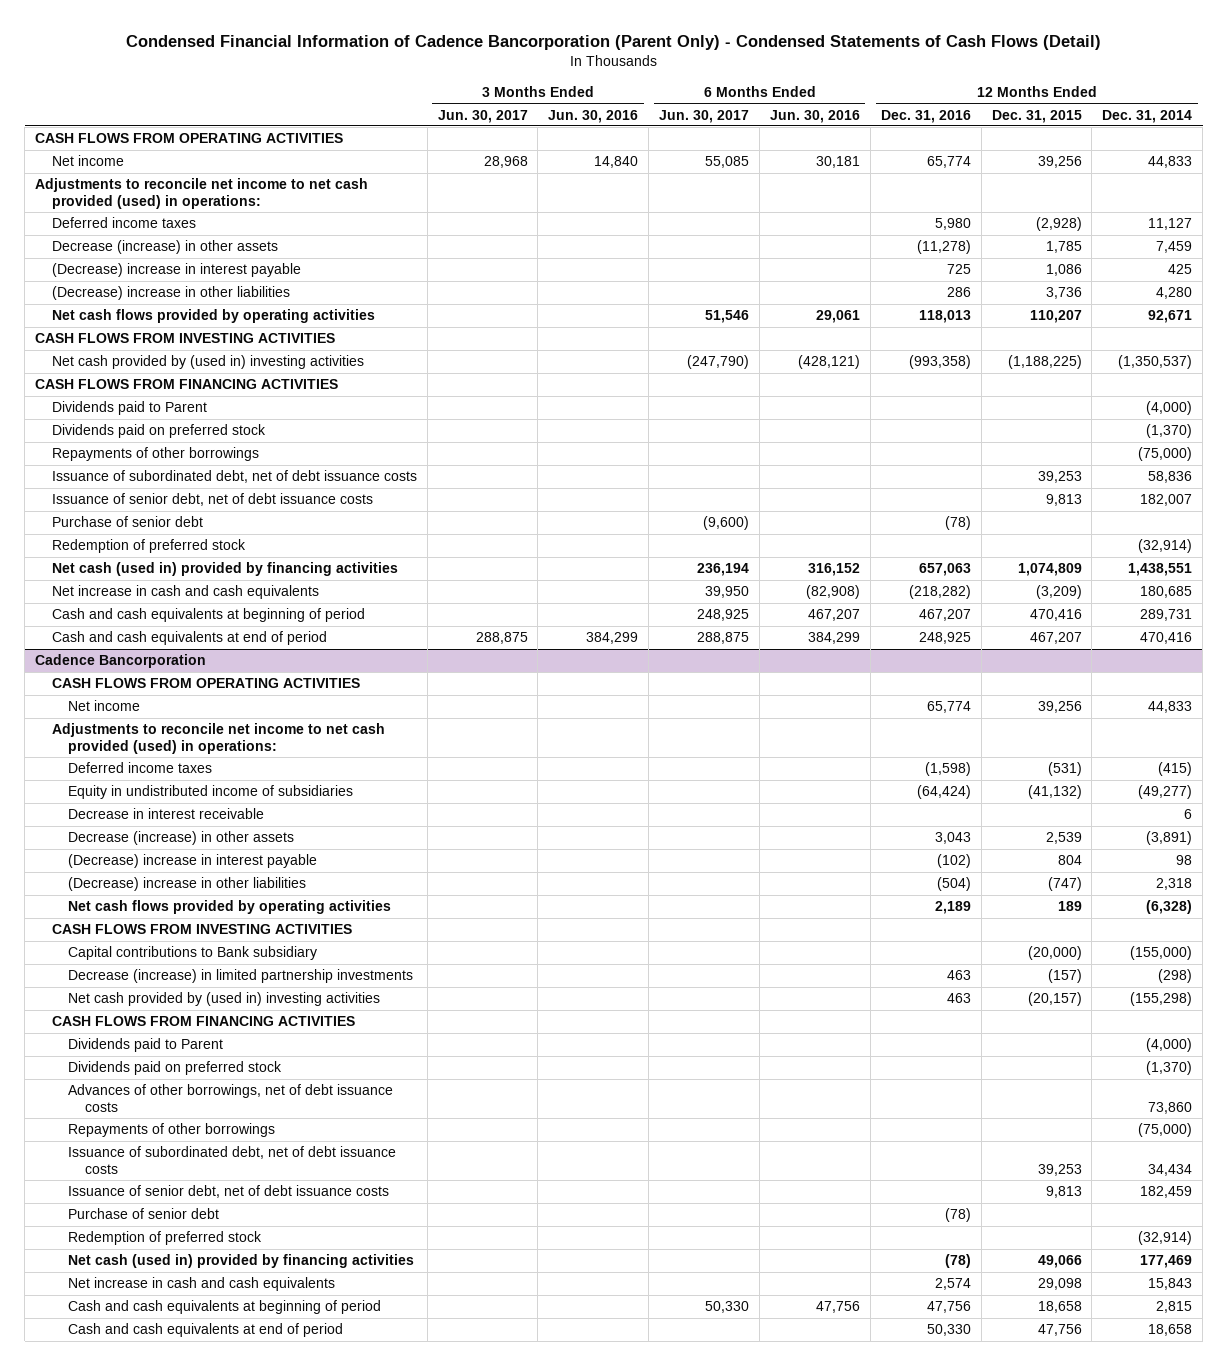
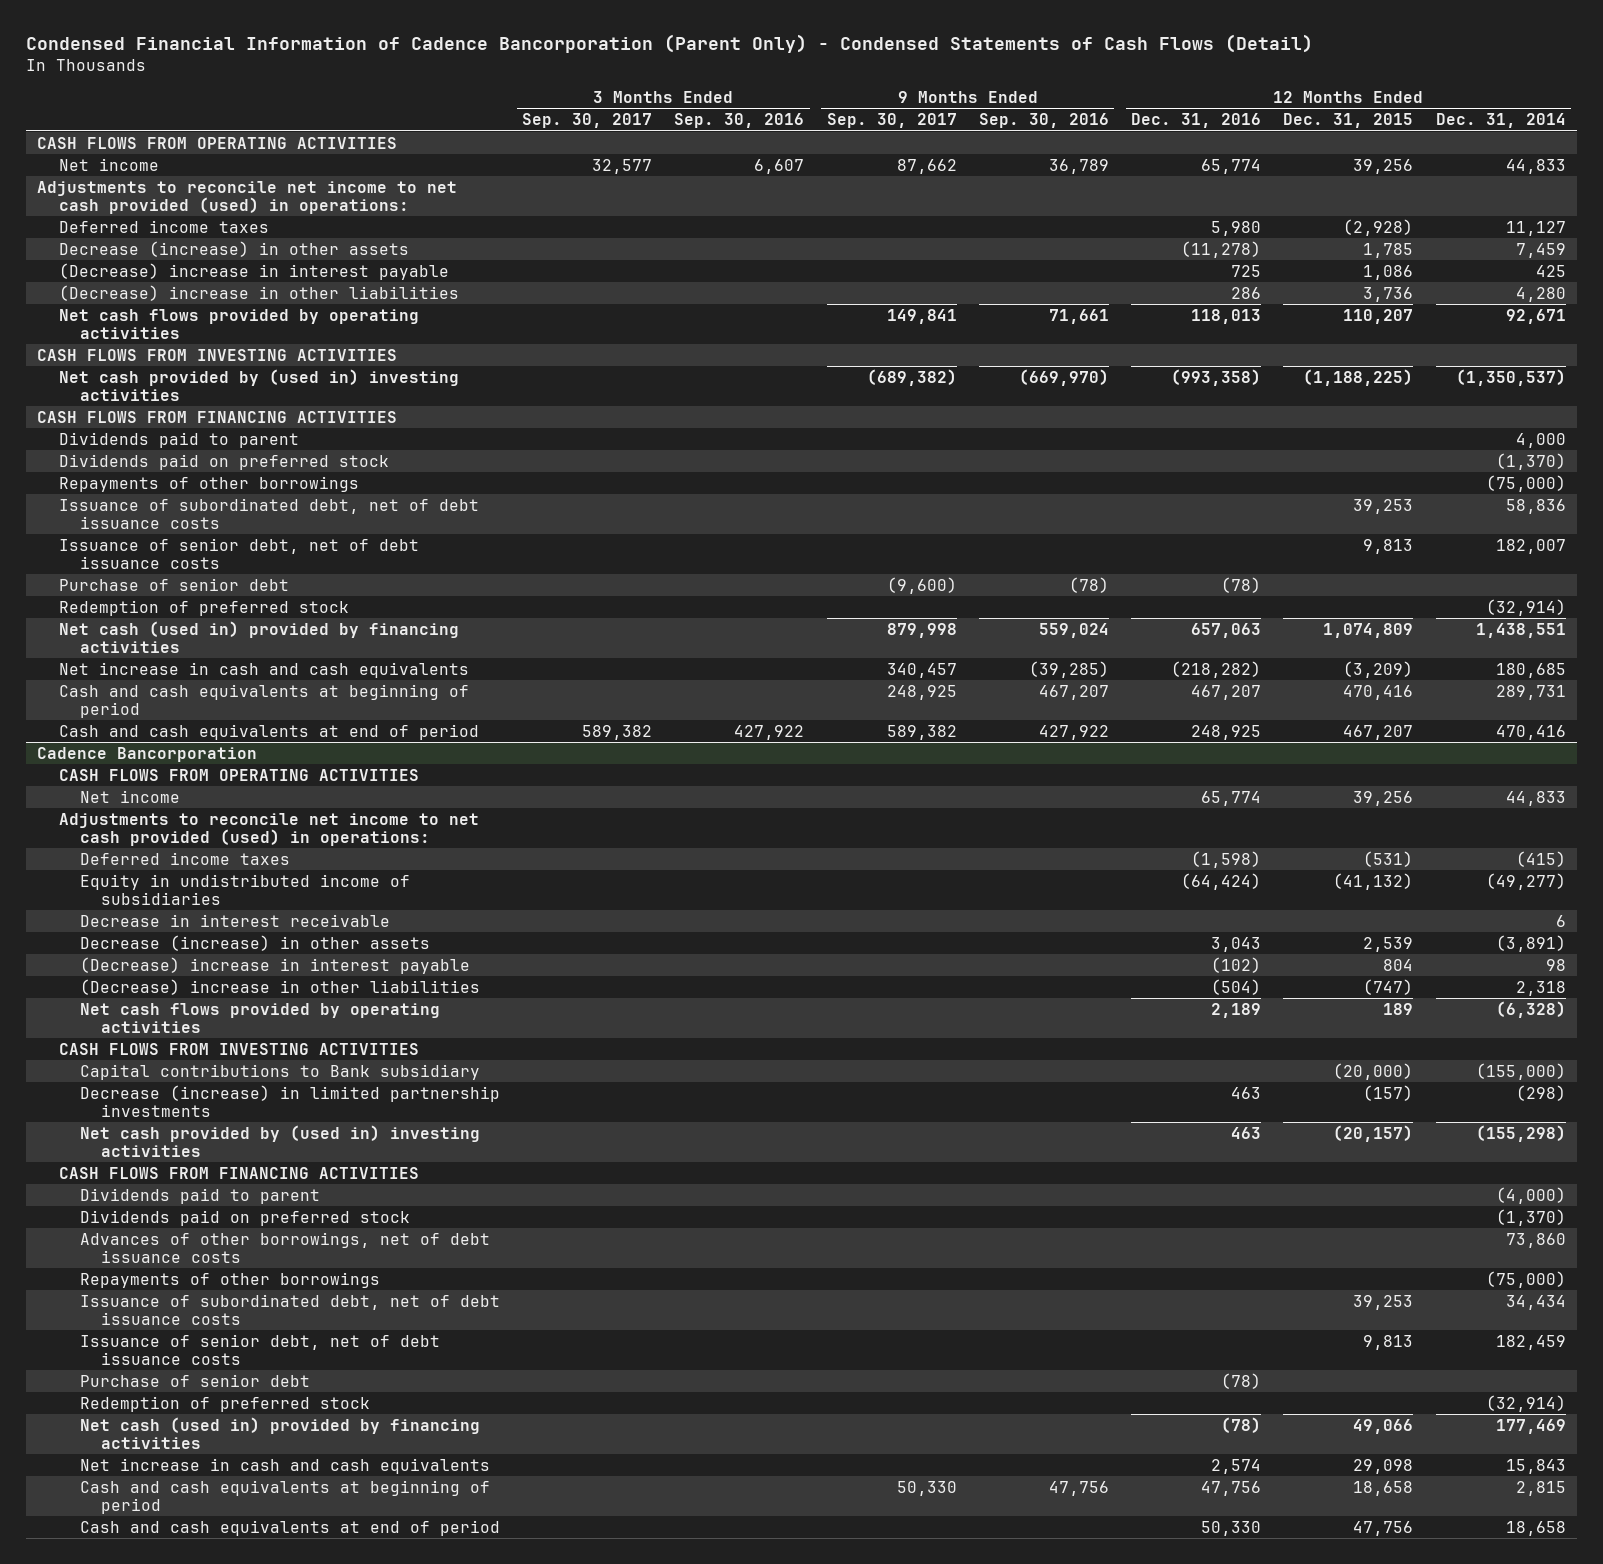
- | 3 Months Ended Jun. 30, 2017 | 3 Months Ended Jun. 30, 2016 | 6 Months Ended Jun. 30, 2017 | 6 Months Ended Jun. 30, 2016 | 12 Months Ended Dec. 31, 2016 | 12 Months Ended Dec. 31, 2015 | 12 Months Ended Dec. 31, 2014
+ | 3 Months Ended Sep. 30, 2017 | 3 Months Ended Sep. 30, 2016 | 9 Months Ended Sep. 30, 2017 | 9 Months Ended Sep. 30, 2016 | 12 Months Ended Dec. 31, 2016 | 12 Months Ended Dec. 31, 2015 | 12 Months Ended Dec. 31, 2014
- Dividends paid to Parent | | | | | | | (4,000)
+ Dividends paid to parent | | | | | | | 4,000
@ Cadence Bancorporation
- Dividends paid to Parent | | | | | | | (4,000)
+ Dividends paid to parent | | | | | | | (4,000)

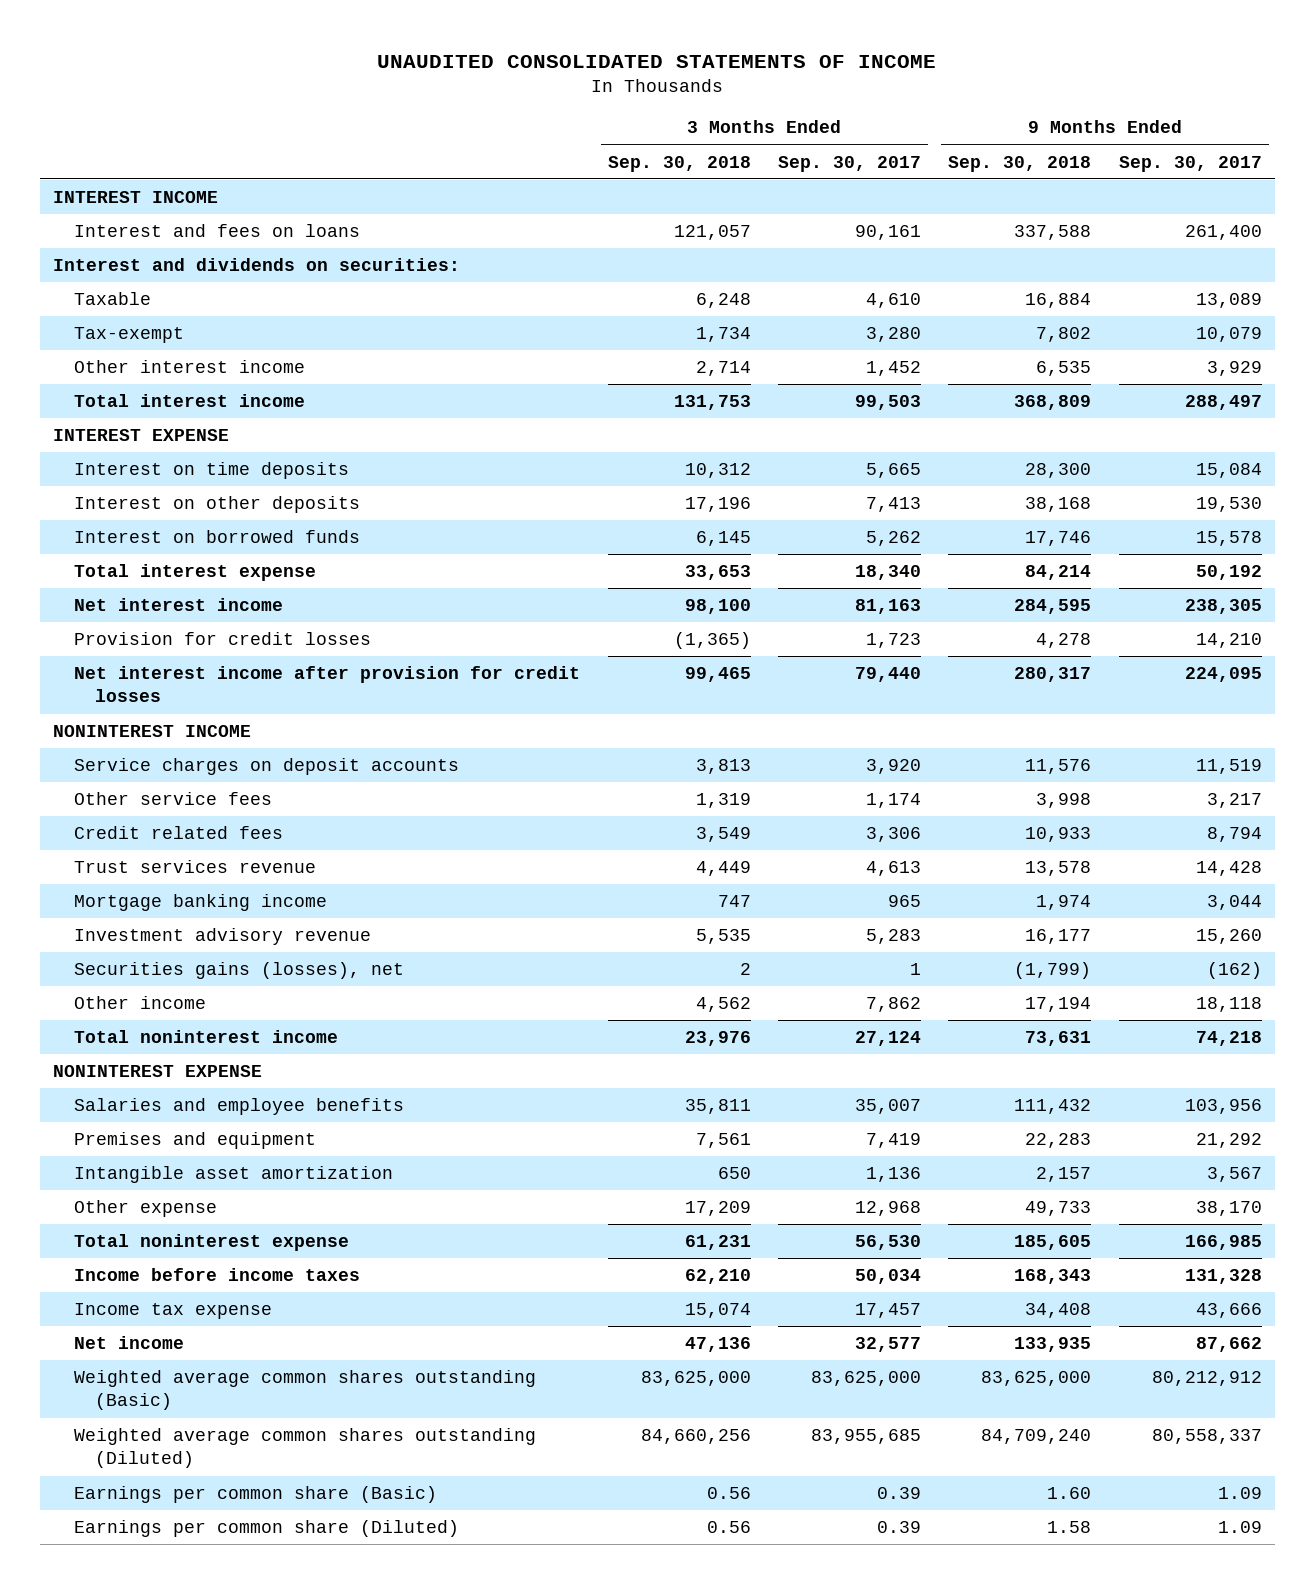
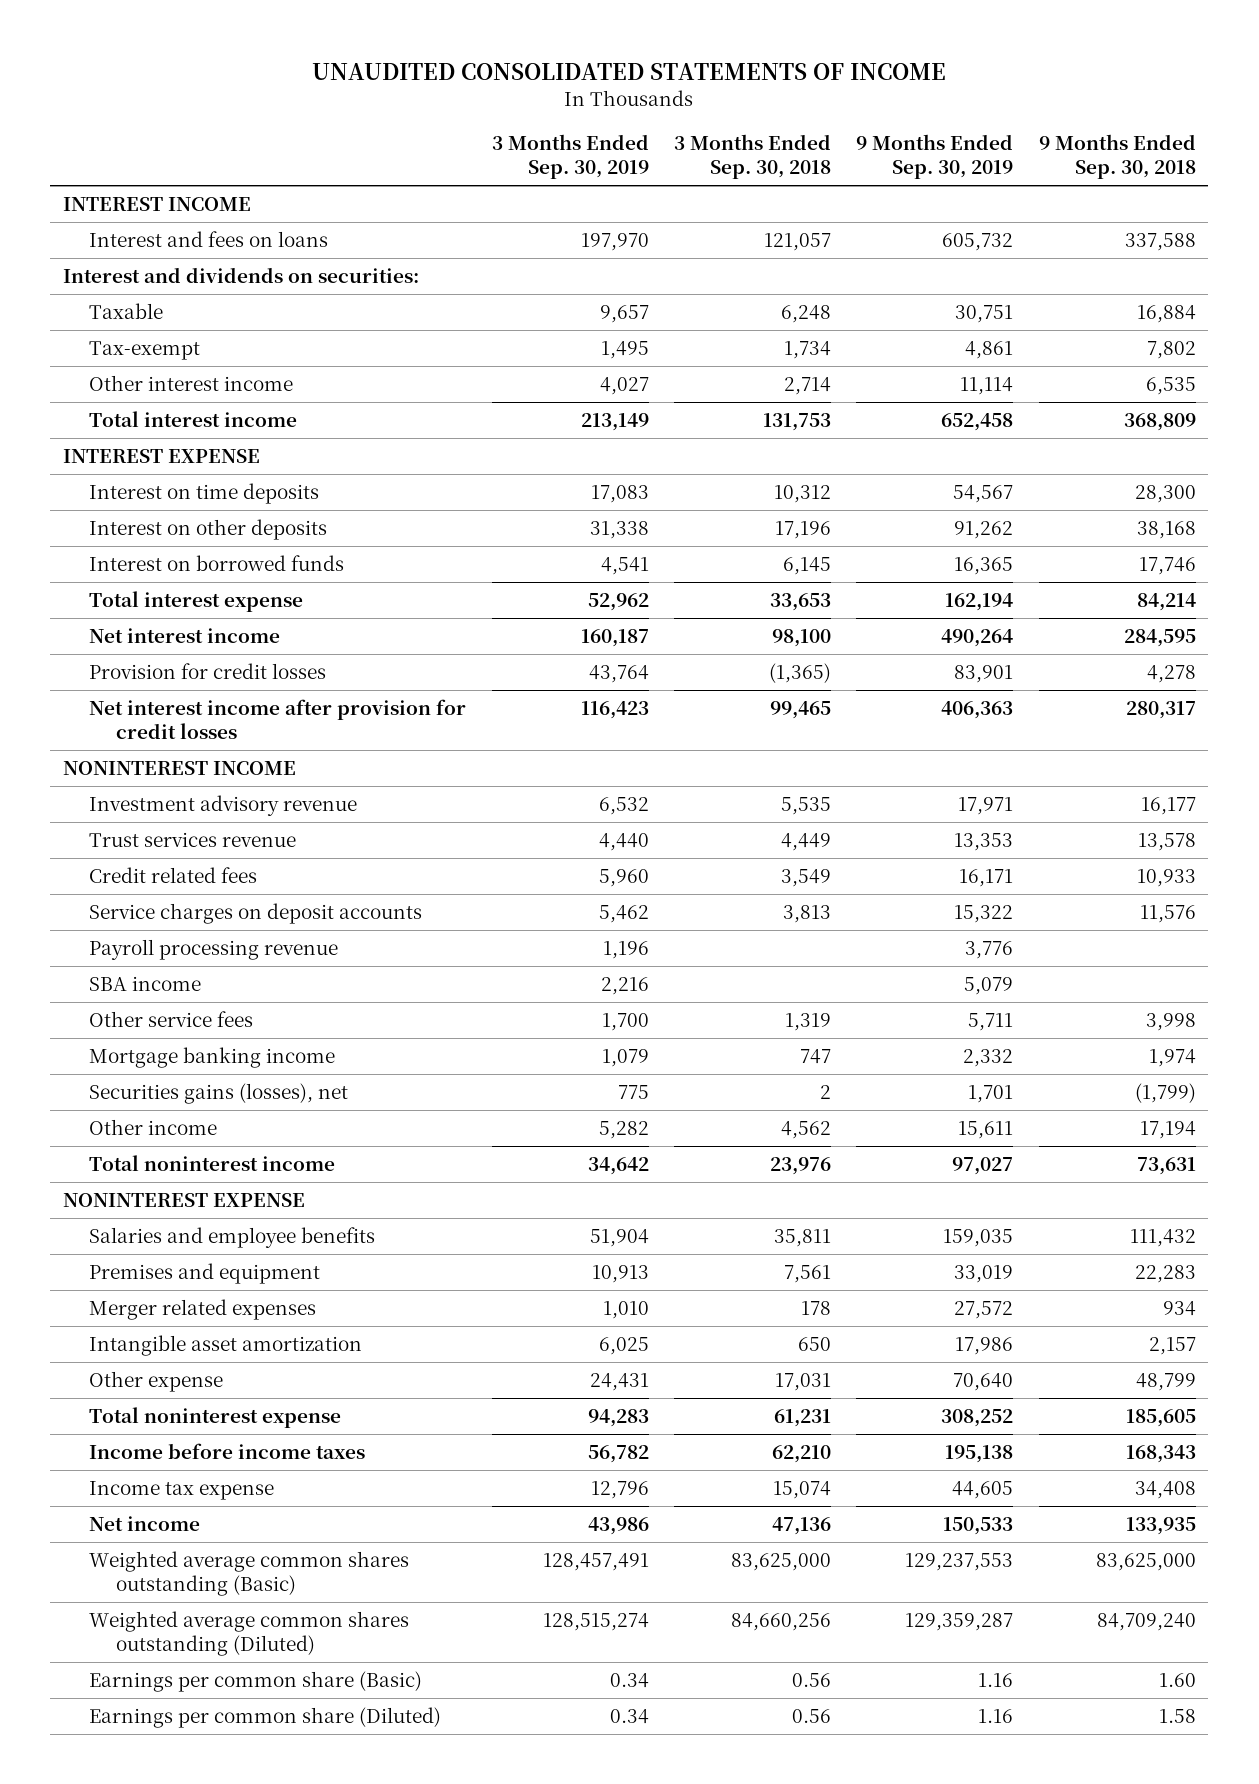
- | 3 Months Ended Sep. 30, 2018 | 3 Months Ended Sep. 30, 2017 | 9 Months Ended Sep. 30, 2018 | 9 Months Ended Sep. 30, 2017
+ | 3 Months Ended Sep. 30, 2019 | 3 Months Ended Sep. 30, 2018 | 9 Months Ended Sep. 30, 2019 | 9 Months Ended Sep. 30, 2018
moved up: Investment advisory revenue | 6,532 | 5,535 | 17,971 | 16,177
moved up: Trust services revenue | 4,440 | 4,449 | 13,353 | 13,578
moved up: Credit related fees | 5,960 | 3,549 | 16,171 | 10,933
+ Payroll processing revenue | 1,196 | | 3,776 |
+ SBA income | 2,216 | | 5,079 |
+ Merger related expenses | 1,010 | 178 | 27,572 | 934
- Other expense | 17,209 | 12,968 | 49,733 | 38,170
+ Other expense | 24,431 | 17,031 | 70,640 | 48,799

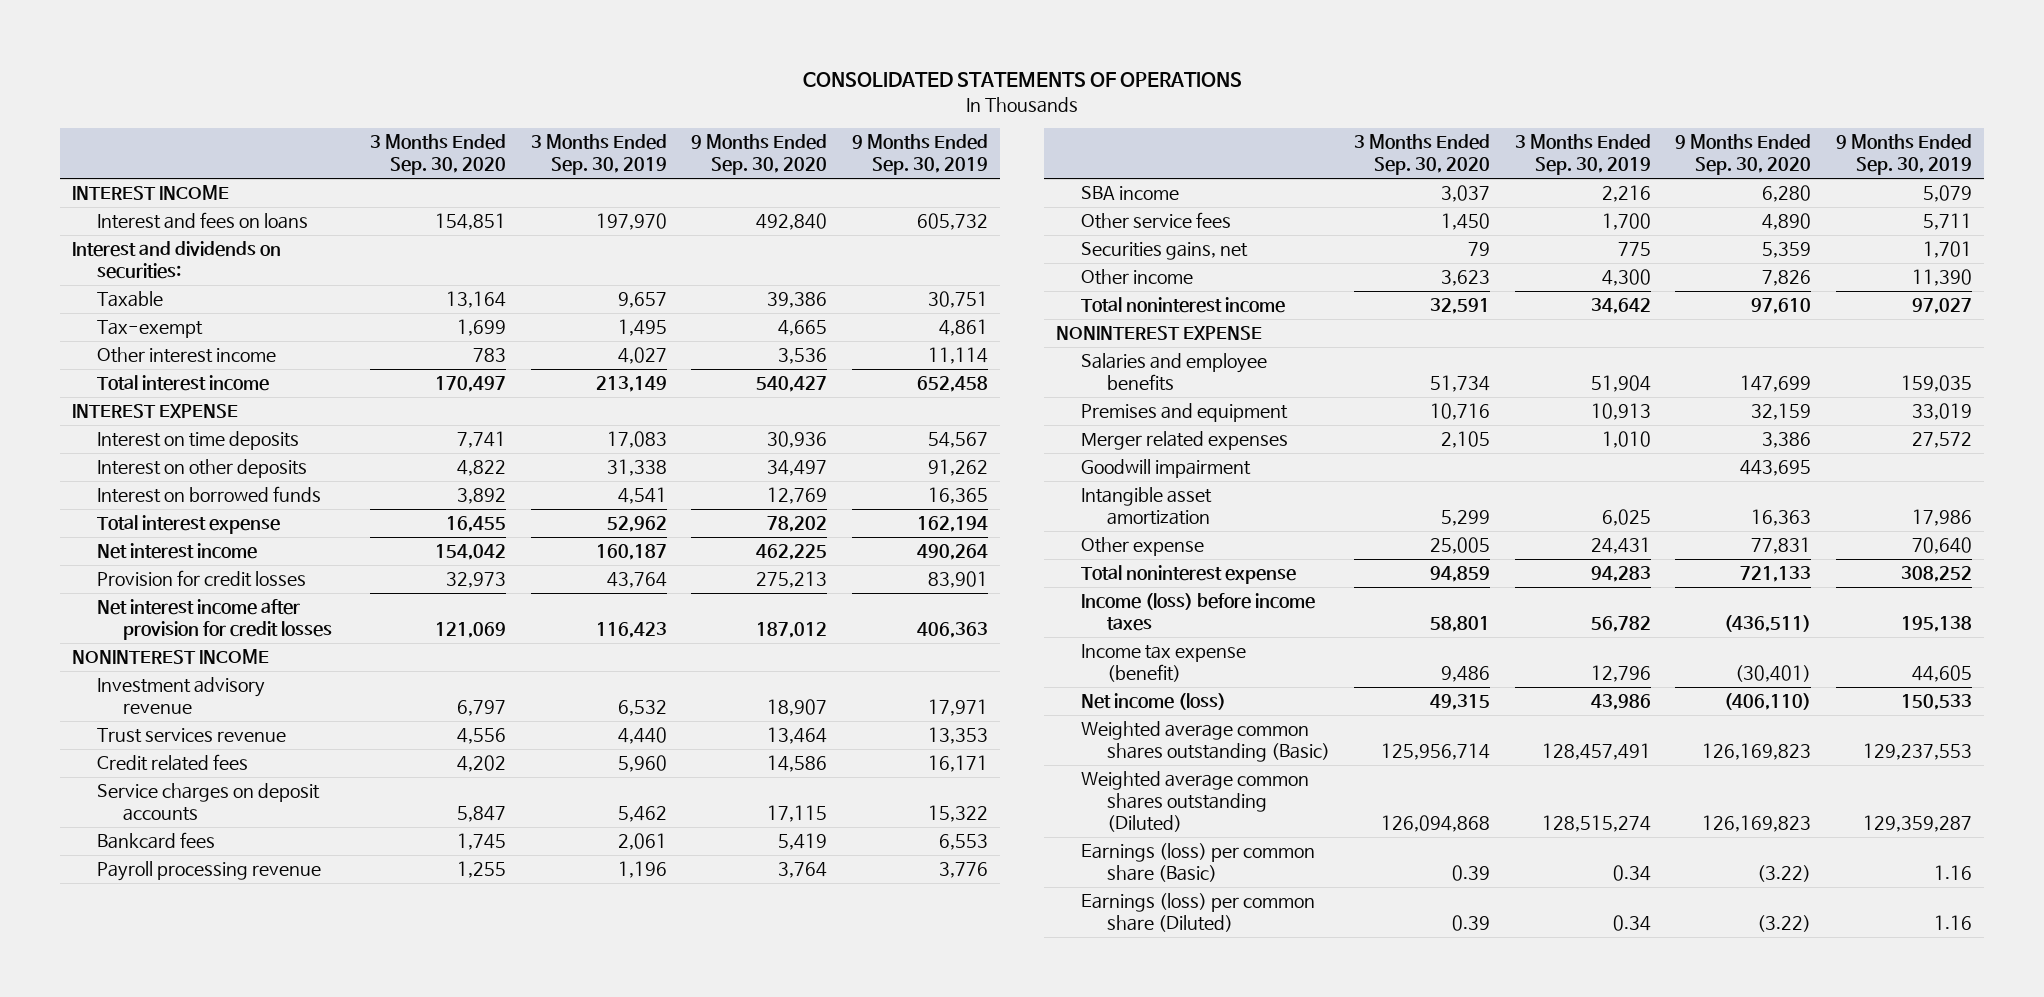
- UNAUDITED CONSOLIDATED STATEMENTS OF INCOME
+ CONSOLIDATED STATEMENTS OF OPERATIONS
- | 3 Months Ended Sep. 30, 2019 | 3 Months Ended Sep. 30, 2018 | 9 Months Ended Sep. 30, 2019 | 9 Months Ended Sep. 30, 2018
+ | 3 Months Ended Sep. 30, 2020 | 3 Months Ended Sep. 30, 2019 | 9 Months Ended Sep. 30, 2020 | 9 Months Ended Sep. 30, 2019
+ Bankcard fees | 1,745 | 2,061 | 5,419 | 6,553
- Mortgage banking income | 1,079 | 747 | 2,332 | 1,974
- Securities gains (losses), net | 775 | 2 | 1,701 | (1,799)
- Other income | 5,282 | 4,562 | 15,611 | 17,194
+ Securities gains, net | 79 | 775 | 5,359 | 1,701
+ Other income | 3,623 | 4,300 | 7,826 | 11,390
+ Goodwill impairment | | | 443,695 |
- Income before income taxes | 56,782 | 62,210 | 195,138 | 168,343
- Income tax expense | 12,796 | 15,074 | 44,605 | 34,408
- Net income | 43,986 | 47,136 | 150,533 | 133,935
+ Income (loss) before income taxes | 58,801 | 56,782 | (436,511) | 195,138
+ Income tax expense (benefit) | 9,486 | 12,796 | (30,401) | 44,605
+ Net income (loss) | 49,315 | 43,986 | (406,110) | 150,533
- Earnings per common share (Basic) | 0.34 | 0.56 | 1.16 | 1.60
- Earnings per common share (Diluted) | 0.34 | 0.56 | 1.16 | 1.58
+ Earnings (loss) per common share (Basic) | 0.39 | 0.34 | (3.22) | 1.16
+ Earnings (loss) per common share (Diluted) | 0.39 | 0.34 | (3.22) | 1.16

